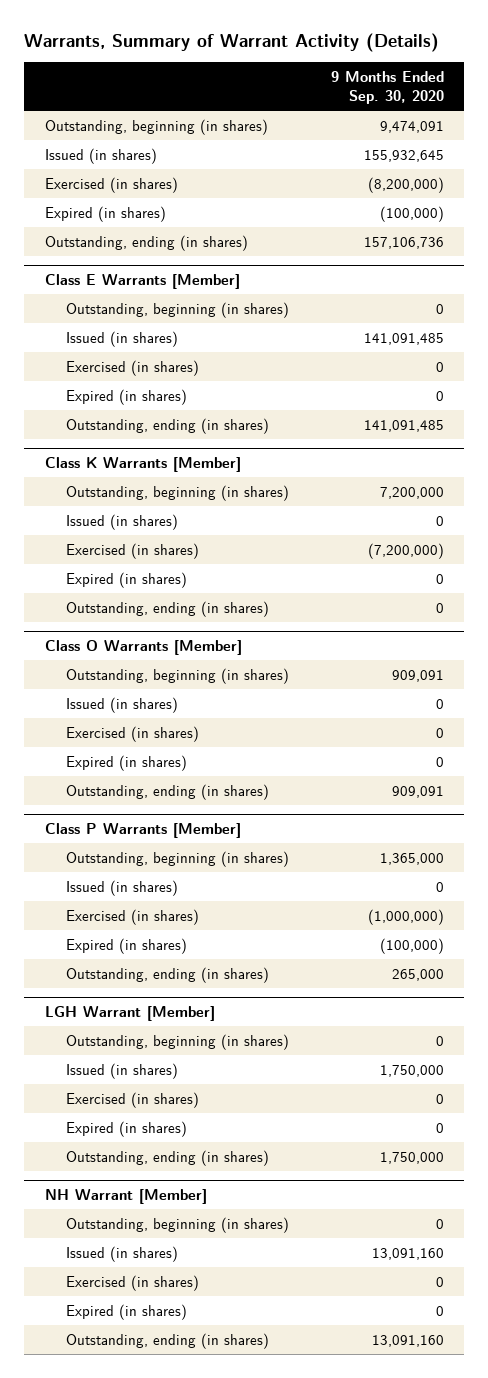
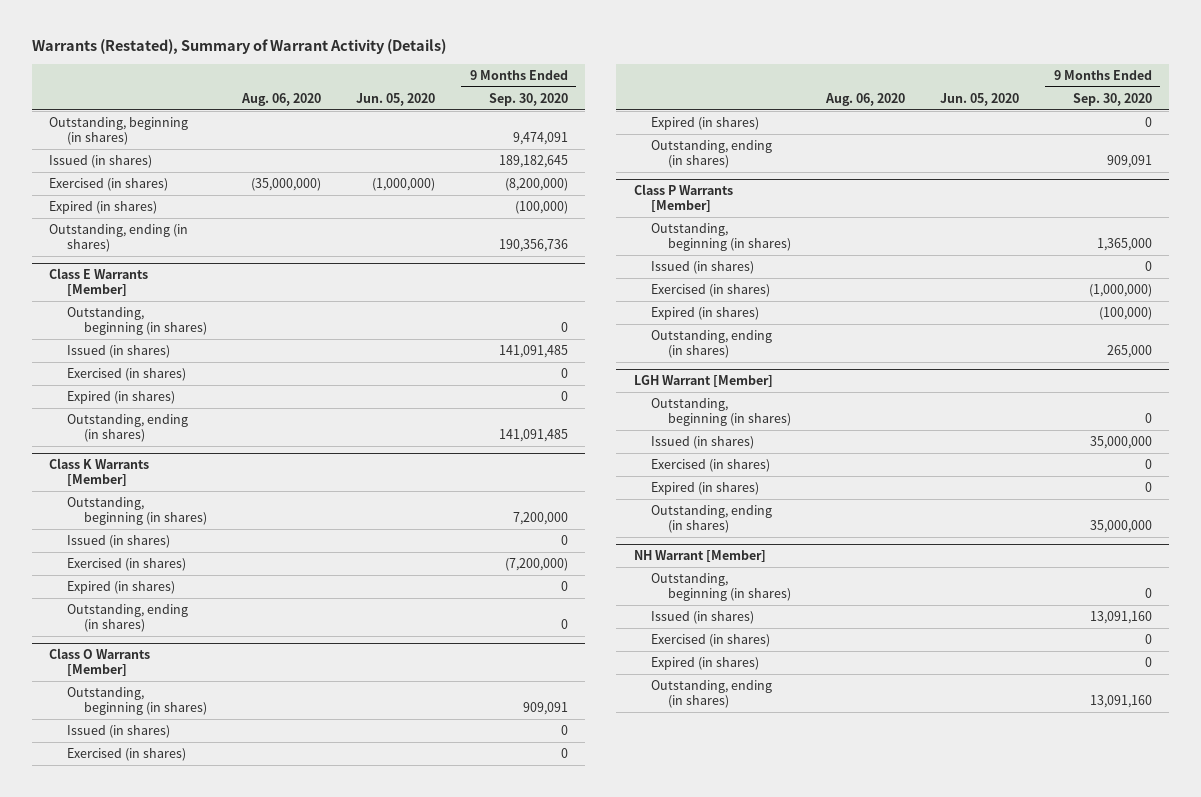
- Warrants, Summary of Warrant Activity (Details)
+ Warrants (Restated), Summary of Warrant Activity (Details)
- | 9 Months Ended Sep. 30, 2020
+ | Aug. 06, 2020 | Jun. 05, 2020 | 9 Months Ended Sep. 30, 2020
- Issued (in shares) | 155,932,645
+ Issued (in shares) | | | 189,182,645
- Outstanding, ending (in shares) | 157,106,736
+ Outstanding, ending (in shares) | | | 190,356,736
@ LGH Warrant [Member]
- Issued (in shares) | 1,750,000
+ Issued (in shares) | | | 35,000,000
- Outstanding, ending (in shares) | 1,750,000
+ Outstanding, ending (in shares) | | | 35,000,000

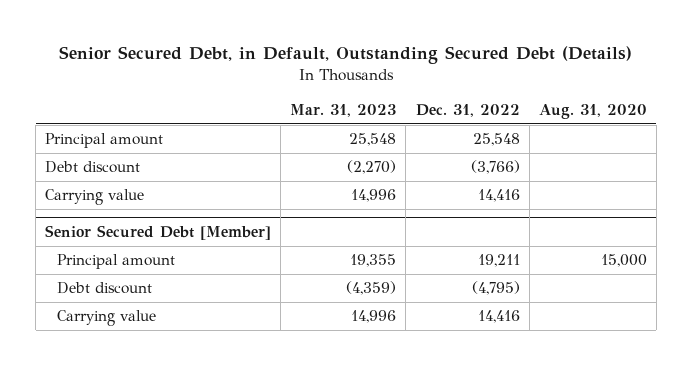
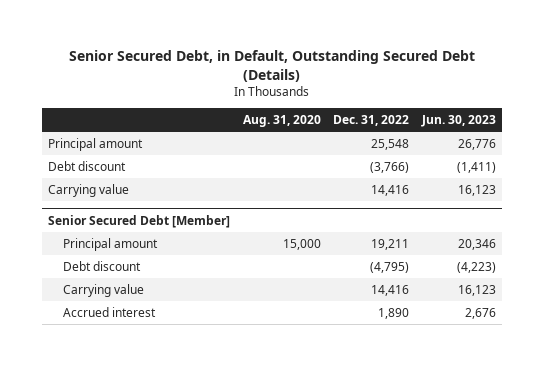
- | Mar. 31, 2023 | Dec. 31, 2022 | Aug. 31, 2020
+ | Aug. 31, 2020 | Dec. 31, 2022 | Jun. 30, 2023
@ Senior Secured Debt [Member]
+ Accrued interest | | 1,890 | 2,676

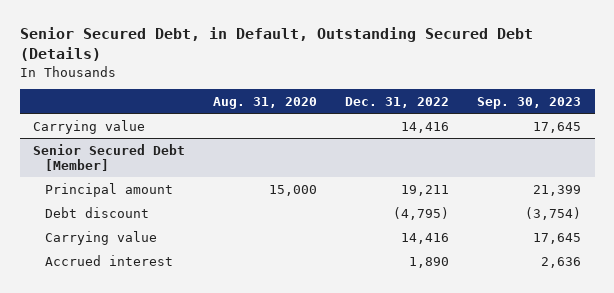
- | Aug. 31, 2020 | Dec. 31, 2022 | Jun. 30, 2023
+ | Aug. 31, 2020 | Dec. 31, 2022 | Sep. 30, 2023
- Principal amount | | 25,548 | 26,776
- Debt discount | | (3,766) | (1,411)

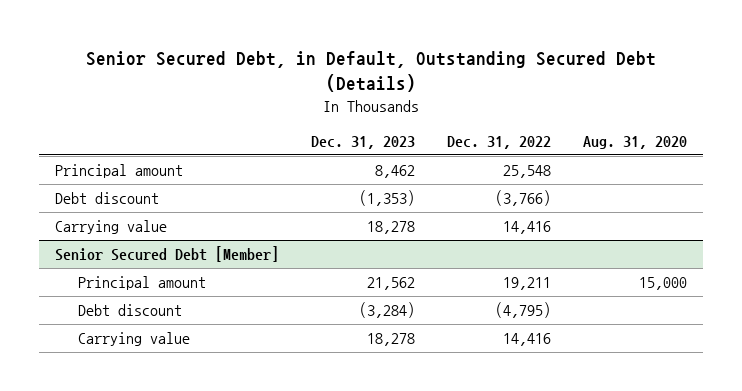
- | Aug. 31, 2020 | Dec. 31, 2022 | Sep. 30, 2023
+ | Dec. 31, 2023 | Dec. 31, 2022 | Aug. 31, 2020
+ Principal amount | 8,462 | 25,548 |
+ Debt discount | (1,353) | (3,766) |
@ Senior Secured Debt [Member]
- Accrued interest | | 1,890 | 2,636

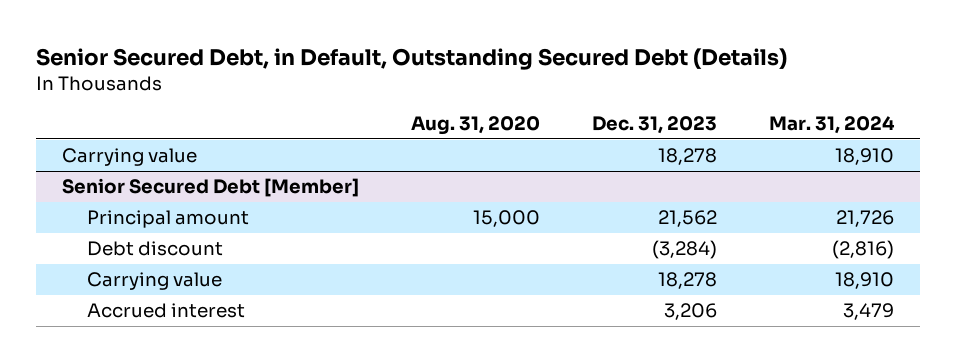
- | Dec. 31, 2023 | Dec. 31, 2022 | Aug. 31, 2020
+ | Aug. 31, 2020 | Dec. 31, 2023 | Mar. 31, 2024
- Principal amount | 8,462 | 25,548 |
- Debt discount | (1,353) | (3,766) |
@ Senior Secured Debt [Member]
+ Accrued interest | | 3,206 | 3,479

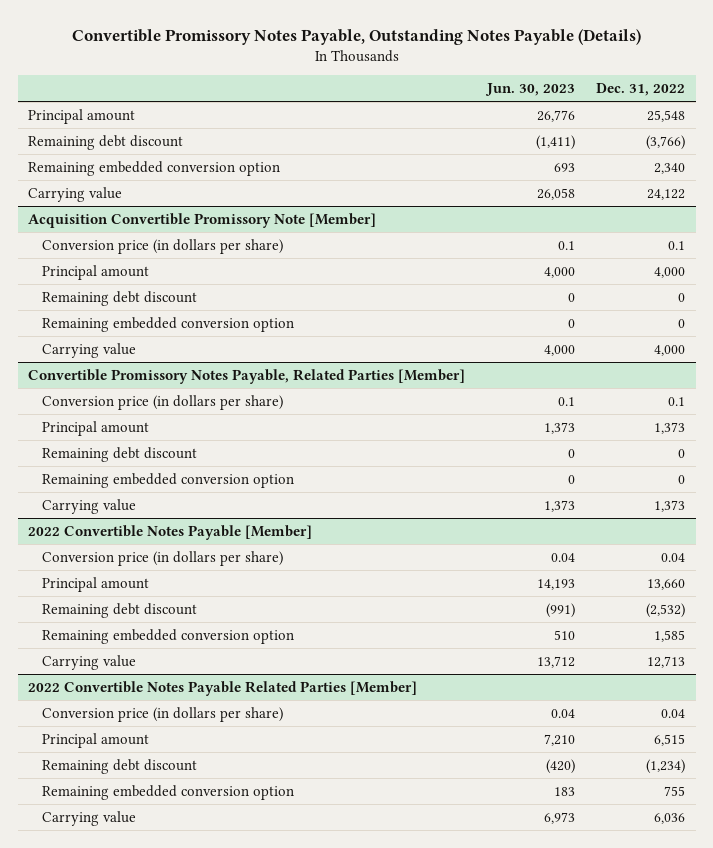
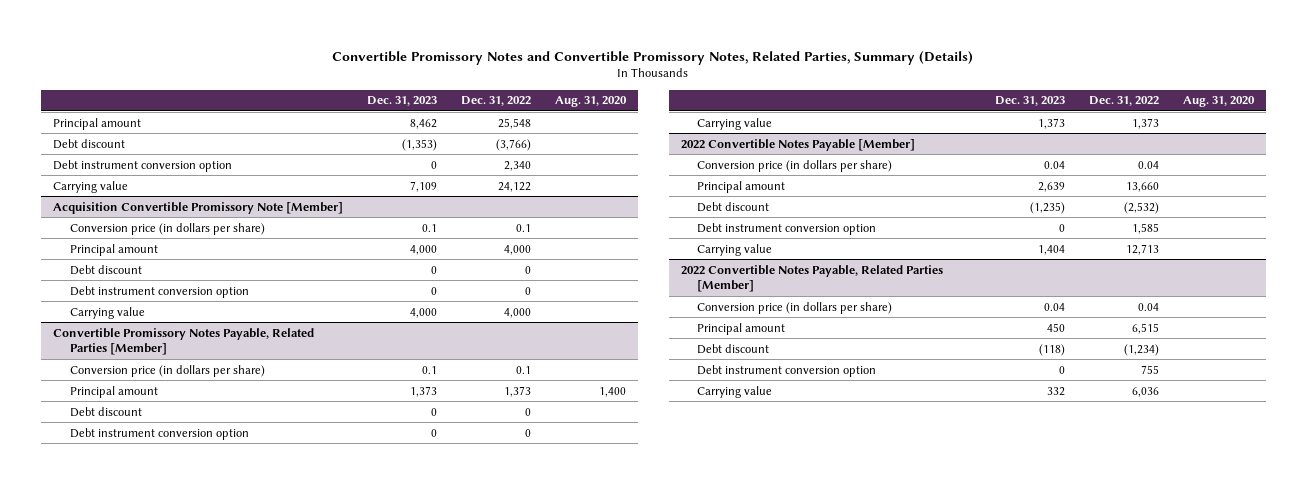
- Convertible Promissory Notes Payable, Outstanding Notes Payable (Details)
+ Convertible Promissory Notes and Convertible Promissory Notes, Related Parties, Summary (Details)
- | Jun. 30, 2023 | Dec. 31, 2022
+ | Dec. 31, 2023 | Dec. 31, 2022 | Aug. 31, 2020
- Remaining debt discount | (1,411) | (3,766)
- Remaining embedded conversion option | 693 | 2,340
+ Debt discount | (1,353) | (3,766) |
+ Debt instrument conversion option | 0 | 2,340 |
@ Acquisition Convertible Promissory Note [Member]
- Remaining debt discount | 0 | 0
- Remaining embedded conversion option | 0 | 0
+ Debt discount | 0 | 0 |
+ Debt instrument conversion option | 0 | 0 |
@ Convertible Promissory Notes Payable, Related Parties [Member]
- Remaining debt discount | 0 | 0
- Remaining embedded conversion option | 0 | 0
+ Debt discount | 0 | 0 |
+ Debt instrument conversion option | 0 | 0 |
@ 2022 Convertible Notes Payable [Member]
- Remaining debt discount | (991) | (2,532)
- Remaining embedded conversion option | 510 | 1,585
+ Debt discount | (1,235) | (2,532) |
+ Debt instrument conversion option | 0 | 1,585 |
- 2022 Convertible Notes Payable Related Parties [Member]
+ 2022 Convertible Notes Payable, Related Parties [Member]
- Remaining debt discount | (420) | (1,234)
- Remaining embedded conversion option | 183 | 755
+ Debt discount | (118) | (1,234) |
+ Debt instrument conversion option | 0 | 755 |

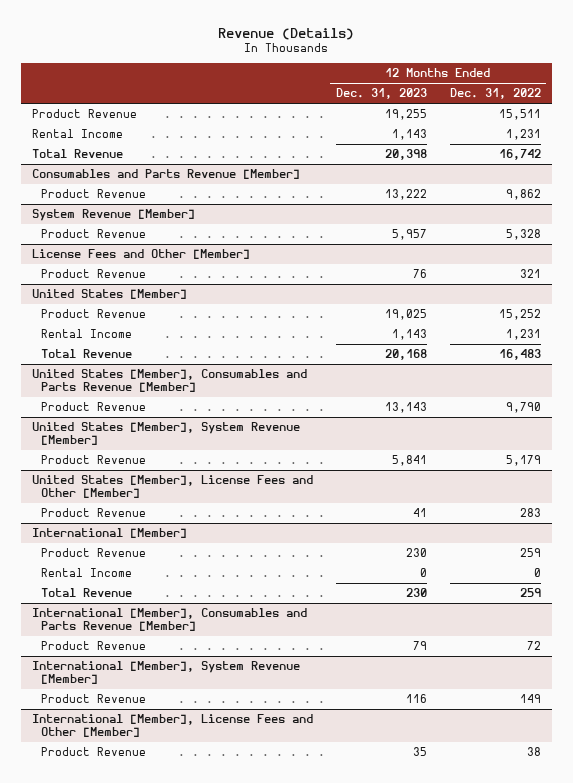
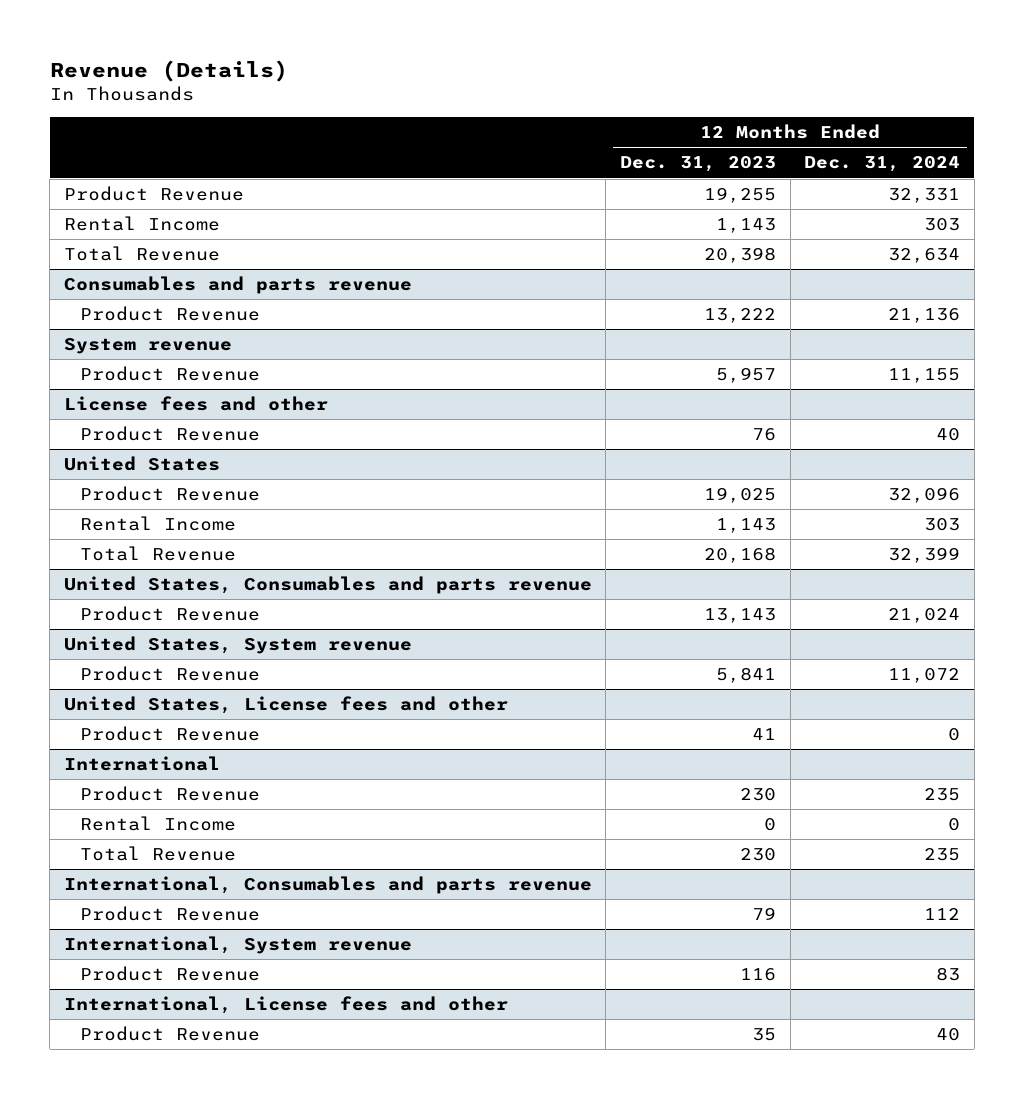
- | 12 Months Ended Dec. 31, 2023 | 12 Months Ended Dec. 31, 2022
+ | 12 Months Ended Dec. 31, 2023 | 12 Months Ended Dec. 31, 2024
- Consumables and Parts Revenue [Member]
+ Consumables and parts revenue
- System Revenue [Member]
+ System revenue
- License Fees and Other [Member]
+ License fees and other
- United States [Member]
+ United States
- United States [Member], Consumables and Parts Revenue [Member]
+ United States, Consumables and parts revenue
- United States [Member], System Revenue [Member]
+ United States, System revenue
- United States [Member], License Fees and Other [Member]
+ United States, License fees and other
- International [Member]
+ International
- International [Member], Consumables and Parts Revenue [Member]
+ International, Consumables and parts revenue
- International [Member], System Revenue [Member]
+ International, System revenue
- International [Member], License Fees and Other [Member]
+ International, License fees and other

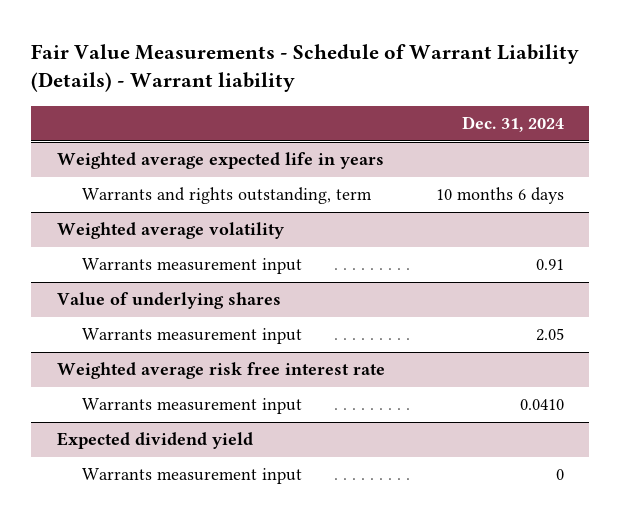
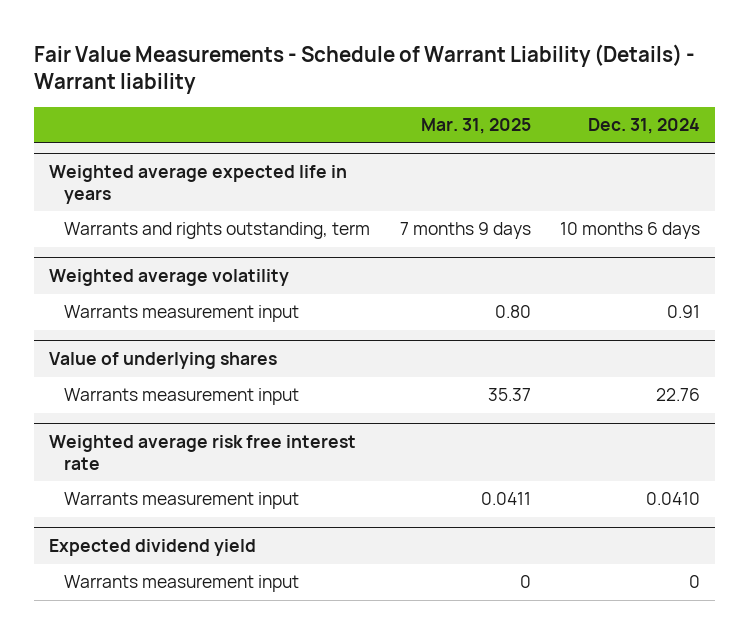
- | Dec. 31, 2024
+ | Mar. 31, 2025 | Dec. 31, 2024
@ Value of underlying shares
- Warrants measurement input | 2.05
+ Warrants measurement input | 35.37 | 22.76

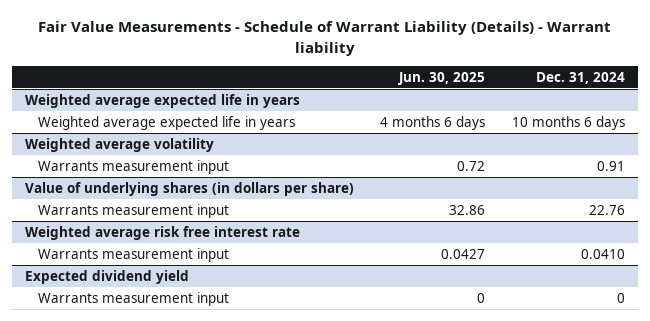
- | Mar. 31, 2025 | Dec. 31, 2024
+ | Jun. 30, 2025 | Dec. 31, 2024
@ Weighted average expected life in years
- Warrants and rights outstanding, term | 7 months 9 days | 10 months 6 days
+ Weighted average expected life in years | 4 months 6 days | 10 months 6 days
- Value of underlying shares
+ Value of underlying shares (in dollars per share)

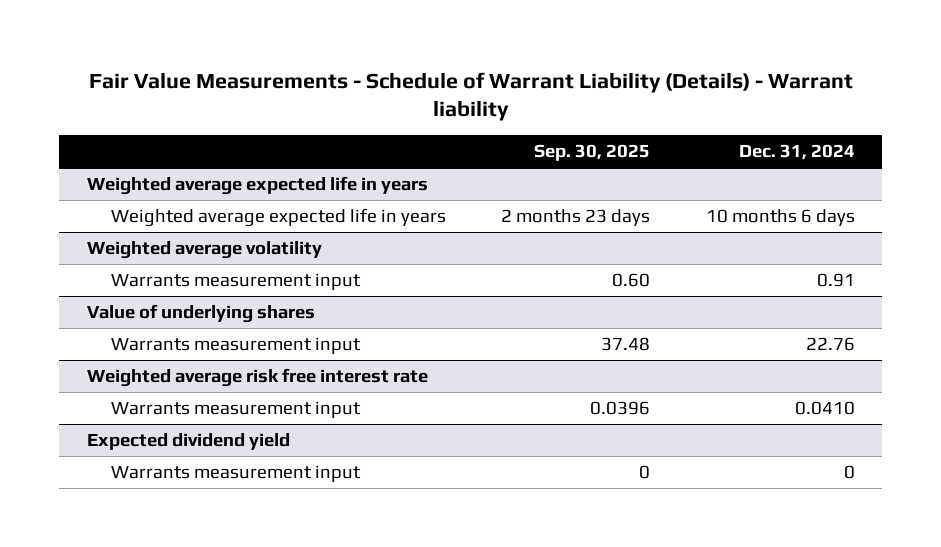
- | Jun. 30, 2025 | Dec. 31, 2024
+ | Sep. 30, 2025 | Dec. 31, 2024
- Value of underlying shares (in dollars per share)
+ Value of underlying shares

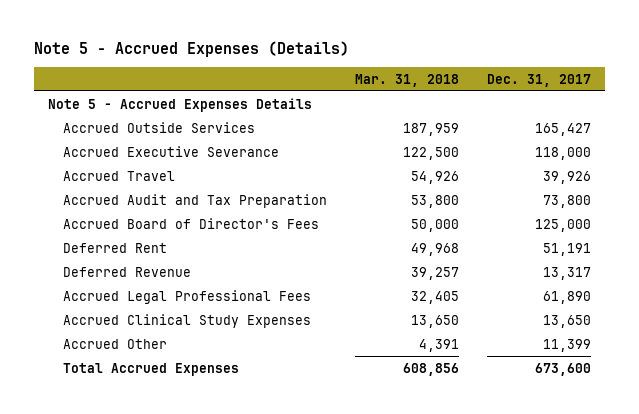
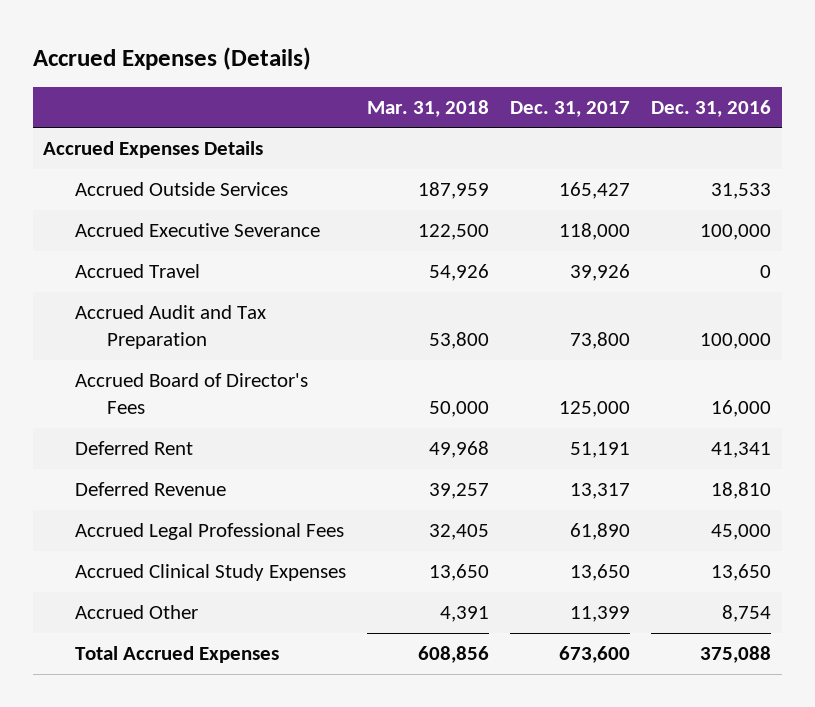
- Note 5 - Accrued Expenses (Details)
+ Accrued Expenses (Details)
- | Mar. 31, 2018 | Dec. 31, 2017
+ | Mar. 31, 2018 | Dec. 31, 2017 | Dec. 31, 2016
- Note 5 - Accrued Expenses Details
+ Accrued Expenses Details

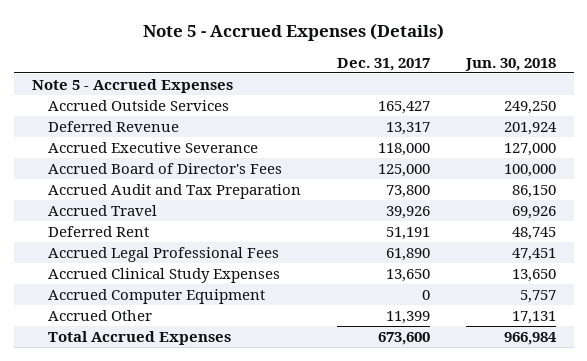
- Accrued Expenses (Details)
+ Note 5 - Accrued Expenses (Details)
- | Mar. 31, 2018 | Dec. 31, 2017 | Dec. 31, 2016
+ | Dec. 31, 2017 | Jun. 30, 2018
- Accrued Expenses Details
+ Note 5 - Accrued Expenses
moved up: Deferred Revenue | 13,317 | 201,924
moved down: Accrued Audit and Tax Preparation | 73,800 | 86,150
moved down: Accrued Travel | 39,926 | 69,926
+ Accrued Computer Equipment | 0 | 5,757

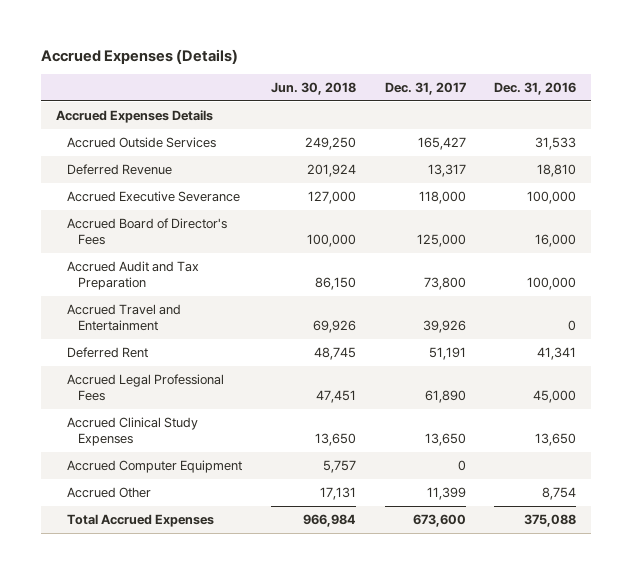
- Note 5 - Accrued Expenses (Details)
+ Accrued Expenses (Details)
- | Dec. 31, 2017 | Jun. 30, 2018
+ | Jun. 30, 2018 | Dec. 31, 2017 | Dec. 31, 2016
- Note 5 - Accrued Expenses
+ Accrued Expenses Details
- Accrued Travel | 39,926 | 69,926
+ Accrued Travel and Entertainment | 69,926 | 39,926 | 0

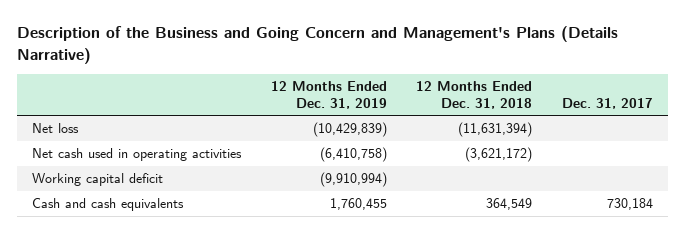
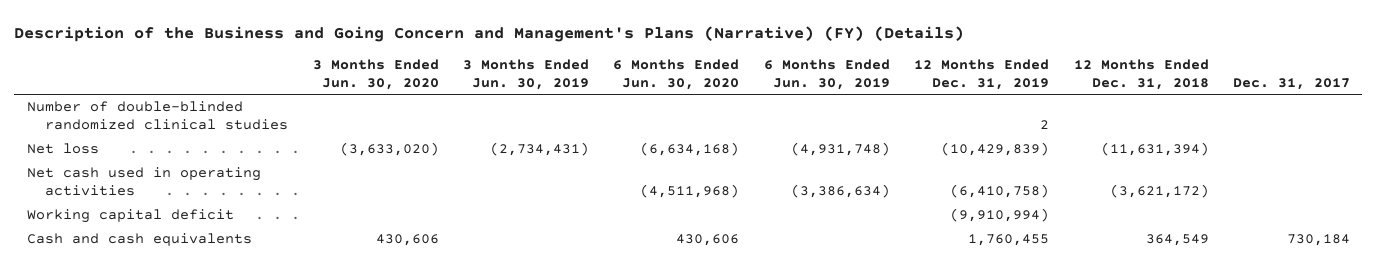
- Description of the Business and Going Concern and Management's Plans (Details Narrative)
+ Description of the Business and Going Concern and Management's Plans (Narrative) (FY) (Details)
- | 12 Months Ended Dec. 31, 2019 | 12 Months Ended Dec. 31, 2018 | Dec. 31, 2017
+ | 3 Months Ended Jun. 30, 2020 | 3 Months Ended Jun. 30, 2019 | 6 Months Ended Jun. 30, 2020 | 6 Months Ended Jun. 30, 2019 | 12 Months Ended Dec. 31, 2019 | 12 Months Ended Dec. 31, 2018 | Dec. 31, 2017
+ Number of double-blinded randomized clinical studies | | | | | 2 | |

